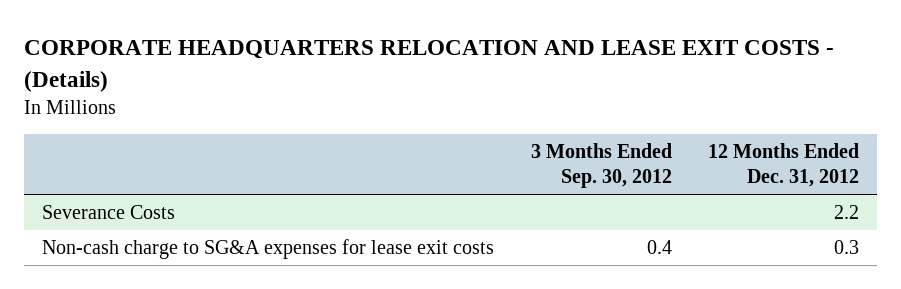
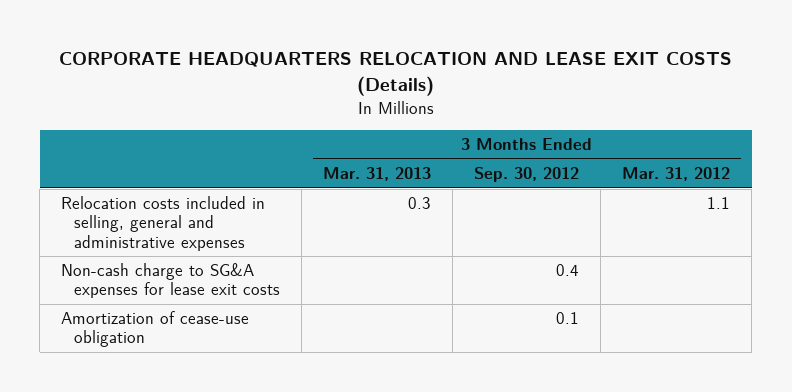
- CORPORATE HEADQUARTERS RELOCATION AND LEASE EXIT COSTS - (Details)
+ CORPORATE HEADQUARTERS RELOCATION AND LEASE EXIT COSTS (Details)
- | 3 Months Ended Sep. 30, 2012 | 12 Months Ended Dec. 31, 2012
+ | 3 Months Ended Mar. 31, 2013 | 3 Months Ended Sep. 30, 2012 | 3 Months Ended Mar. 31, 2012
- Severance Costs | | 2.2
+ Relocation costs included in selling, general and administrative expenses | 0.3 | | 1.1
+ Amortization of cease-use obligation | | 0.1 |

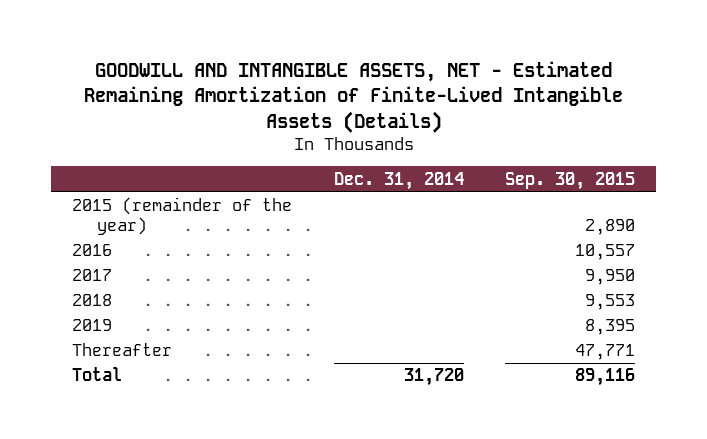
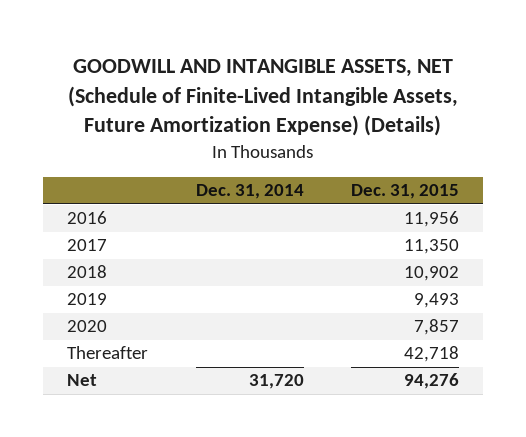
- GOODWILL AND INTANGIBLE ASSETS, NET - Estimated Remaining Amortization of Finite-Lived Intangible Assets (Details)
+ GOODWILL AND INTANGIBLE ASSETS, NET (Schedule of Finite-Lived Intangible Assets, Future Amortization Expense) (Details)
- | Dec. 31, 2014 | Sep. 30, 2015
+ | Dec. 31, 2014 | Dec. 31, 2015
- 2015 (remainder of the year) | | 2,890
+ 2020 | | 7,857
- Total | 31,720 | 89,116
+ Net | 31,720 | 94,276

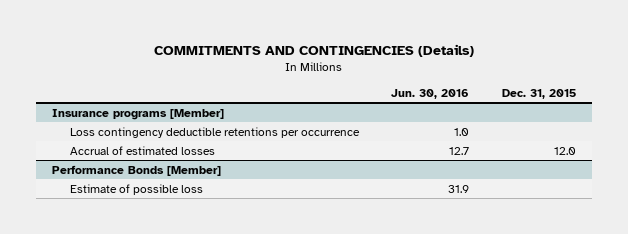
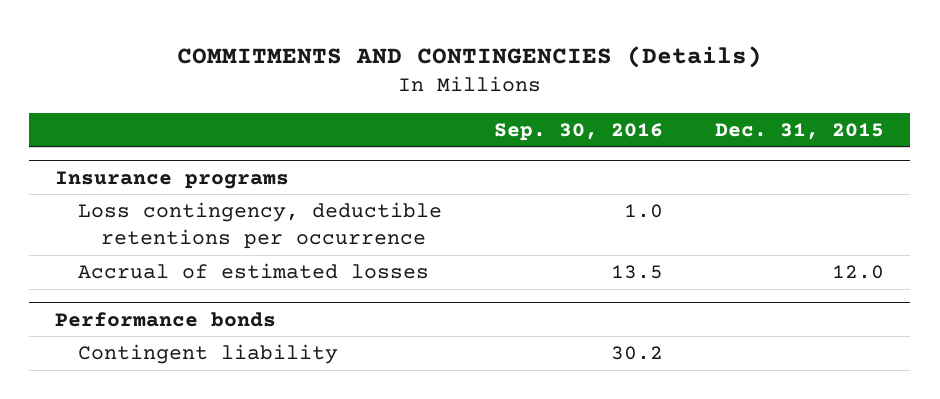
- | Jun. 30, 2016 | Dec. 31, 2015
+ | Sep. 30, 2016 | Dec. 31, 2015
- Insurance programs [Member]
- Loss contingency deductible retentions per occurrence | 1.0 |
+ Insurance programs
+ Loss contingency, deductible retentions per occurrence | 1.0 |
- Performance Bonds [Member]
- Estimate of possible loss | 31.9 |
+ Performance bonds
+ Contingent liability | 30.2 |

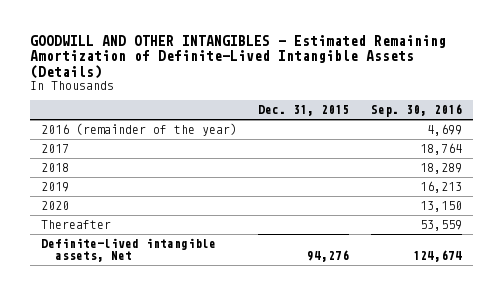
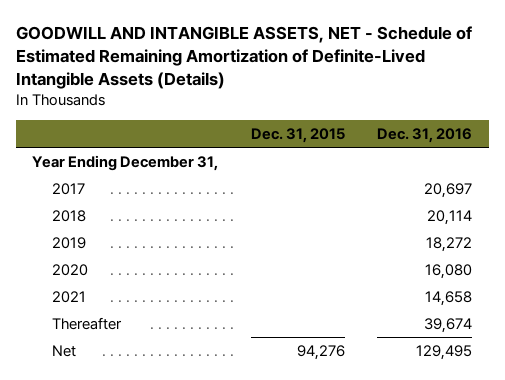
- GOODWILL AND OTHER INTANGIBLES - Estimated Remaining Amortization of Definite-Lived Intangible Assets (Details)
+ GOODWILL AND INTANGIBLE ASSETS, NET - Schedule of Estimated Remaining Amortization of Definite-Lived Intangible Assets (Details)
- | Dec. 31, 2015 | Sep. 30, 2016
+ | Dec. 31, 2015 | Dec. 31, 2016
- 2016 (remainder of the year) | | 4,699
+ Year Ending December 31,
+ 2021 | | 14,658
- Definite-lived intangible assets, Net | 94,276 | 124,674
+ Net | 94,276 | 129,495

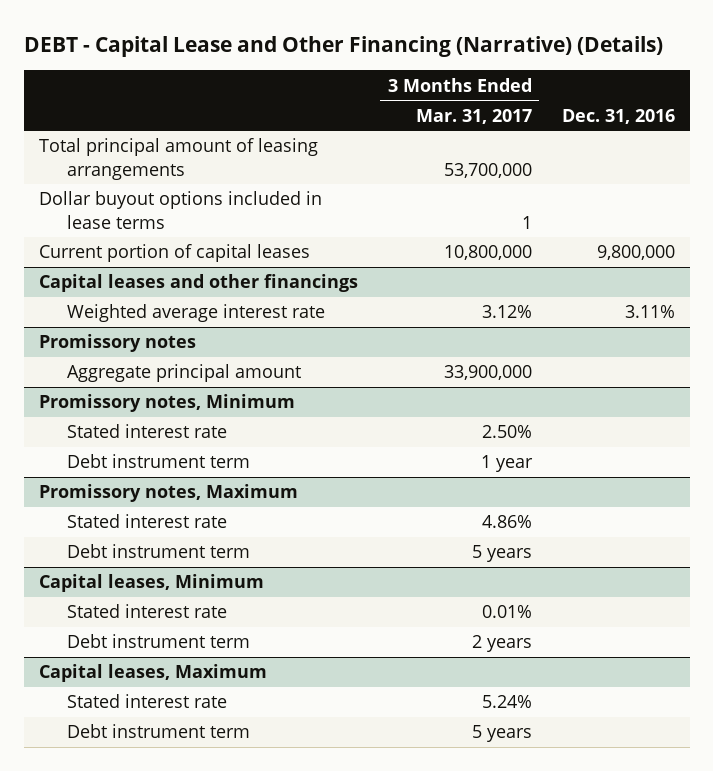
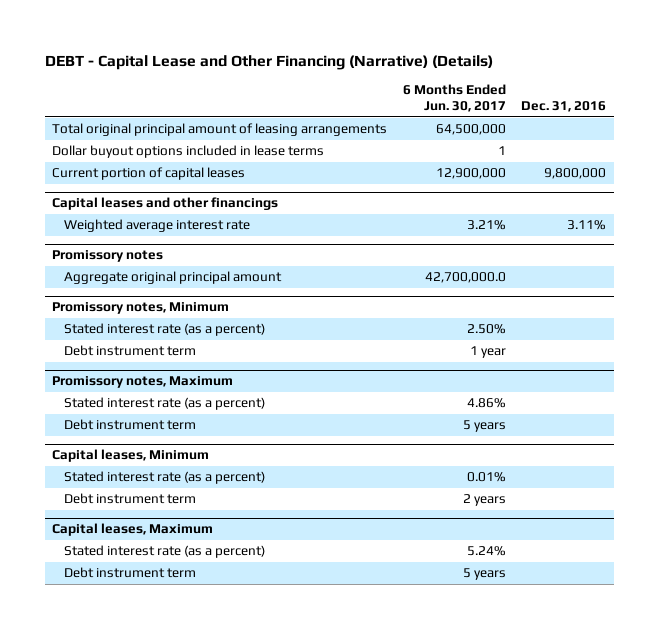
- | 3 Months Ended Mar. 31, 2017 | Dec. 31, 2016
+ | 6 Months Ended Jun. 30, 2017 | Dec. 31, 2016
- Total principal amount of leasing arrangements | 53,700,000 |
+ Total original principal amount of leasing arrangements | 64,500,000 |
@ Promissory notes
- Aggregate principal amount | 33,900,000 |
+ Aggregate original principal amount | 42,700,000.0 |
@ Promissory notes, Minimum
- Stated interest rate | 2.50% |
+ Stated interest rate (as a percent) | 2.50% |
@ Promissory notes, Maximum
- Stated interest rate | 4.86% |
+ Stated interest rate (as a percent) | 4.86% |
@ Capital leases, Minimum
- Stated interest rate | 0.01% |
+ Stated interest rate (as a percent) | 0.01% |
@ Capital leases, Maximum
- Stated interest rate | 5.24% |
+ Stated interest rate (as a percent) | 5.24% |

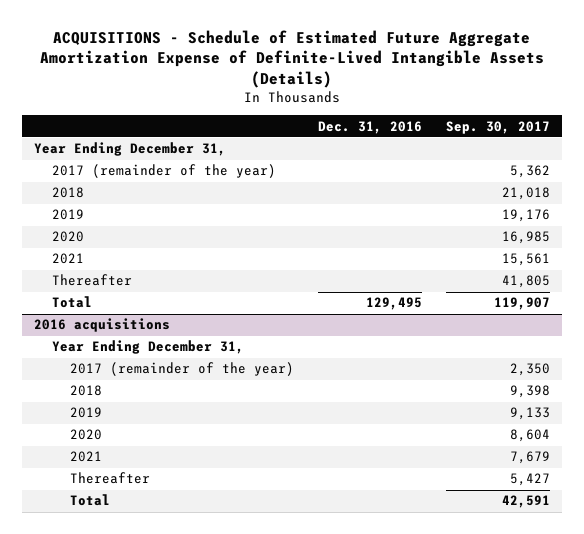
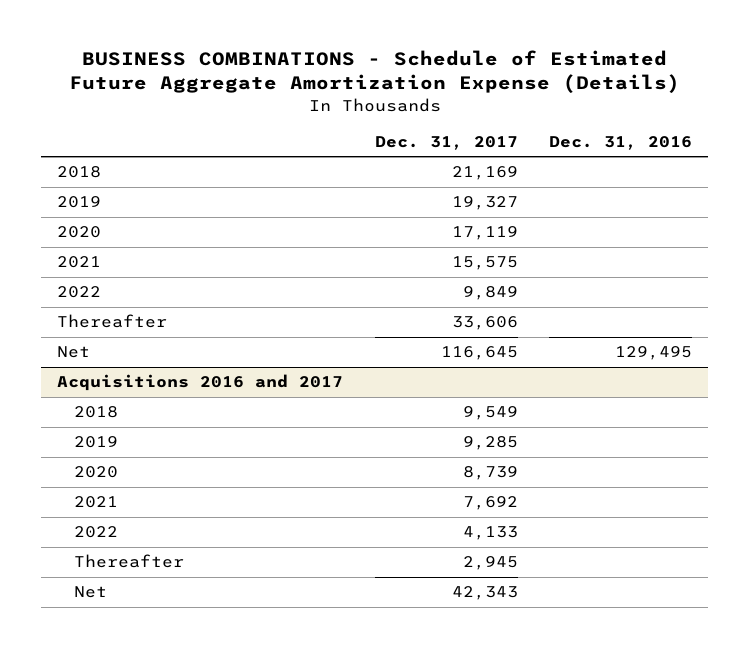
- ACQUISITIONS - Schedule of Estimated Future Aggregate Amortization Expense of Definite-Lived Intangible Assets (Details)
+ BUSINESS COMBINATIONS - Schedule of Estimated Future Aggregate Amortization Expense (Details)
- | Dec. 31, 2016 | Sep. 30, 2017
+ | Dec. 31, 2017 | Dec. 31, 2016
- Year Ending December 31,
- 2017 (remainder of the year) | | 5,362
+ 2022 | 9,849 |
- Total | 129,495 | 119,907
- 2016 acquisitions
- Year Ending December 31,
- 2017 (remainder of the year) | | 2,350
- 2018 | | 9,398
- 2019 | | 9,133
- 2020 | | 8,604
- 2021 | | 7,679
- Thereafter | | 5,427
- Total | | 42,591
+ Net | 116,645 | 129,495
+ Acquisitions 2016 and 2017
+ 2018 | 9,549 |
+ 2019 | 9,285 |
+ 2020 | 8,739 |
+ 2021 | 7,692 |
+ 2022 | 4,133 |
+ Thereafter | 2,945 |
+ Net | 42,343 |

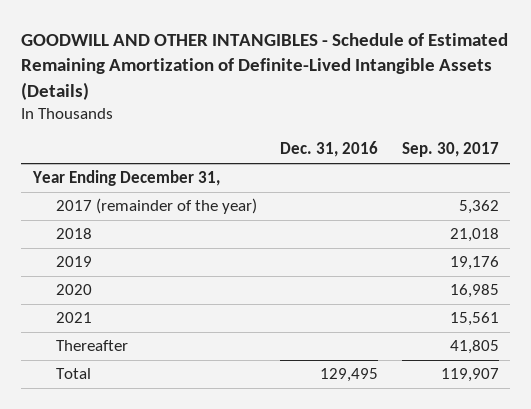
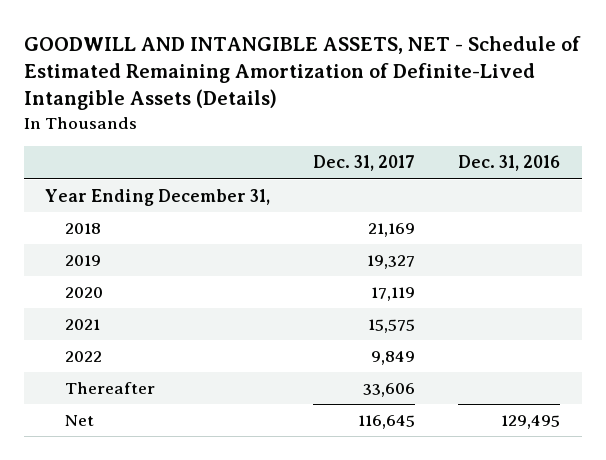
- GOODWILL AND OTHER INTANGIBLES - Schedule of Estimated Remaining Amortization of Definite-Lived Intangible Assets (Details)
+ GOODWILL AND INTANGIBLE ASSETS, NET - Schedule of Estimated Remaining Amortization of Definite-Lived Intangible Assets (Details)
- | Dec. 31, 2016 | Sep. 30, 2017
+ | Dec. 31, 2017 | Dec. 31, 2016
- 2017 (remainder of the year) | | 5,362
+ 2022 | 9,849 |
- Total | 129,495 | 119,907
+ Net | 116,645 | 129,495

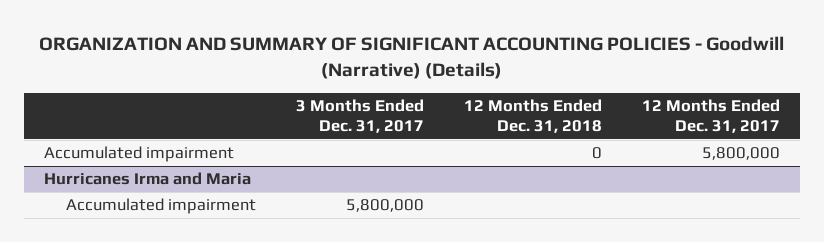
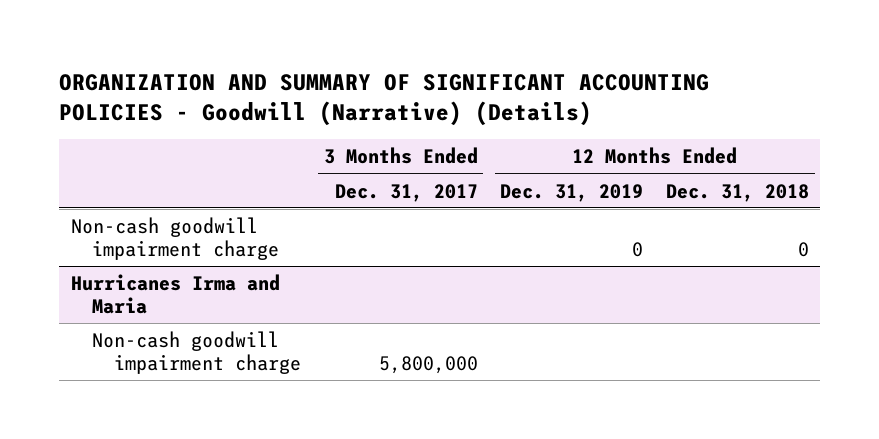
- | 3 Months Ended Dec. 31, 2017 | 12 Months Ended Dec. 31, 2018 | 12 Months Ended Dec. 31, 2017
+ | 3 Months Ended Dec. 31, 2017 | 12 Months Ended Dec. 31, 2019 | 12 Months Ended Dec. 31, 2018
- Accumulated impairment | | 0 | 5,800,000
+ Non-cash goodwill impairment charge | | 0 | 0
@ Hurricanes Irma and Maria
- Accumulated impairment | 5,800,000 | |
+ Non-cash goodwill impairment charge | 5,800,000 | |

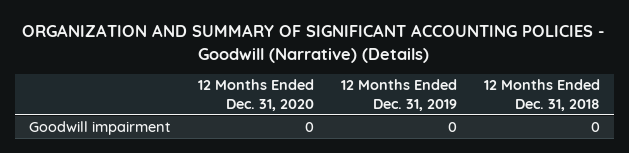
- | 3 Months Ended Dec. 31, 2017 | 12 Months Ended Dec. 31, 2019 | 12 Months Ended Dec. 31, 2018
+ | 12 Months Ended Dec. 31, 2020 | 12 Months Ended Dec. 31, 2019 | 12 Months Ended Dec. 31, 2018
- Non-cash goodwill impairment charge | | 0 | 0
- Hurricanes Irma and Maria
- Non-cash goodwill impairment charge | 5,800,000 | |
+ Goodwill impairment | 0 | 0 | 0

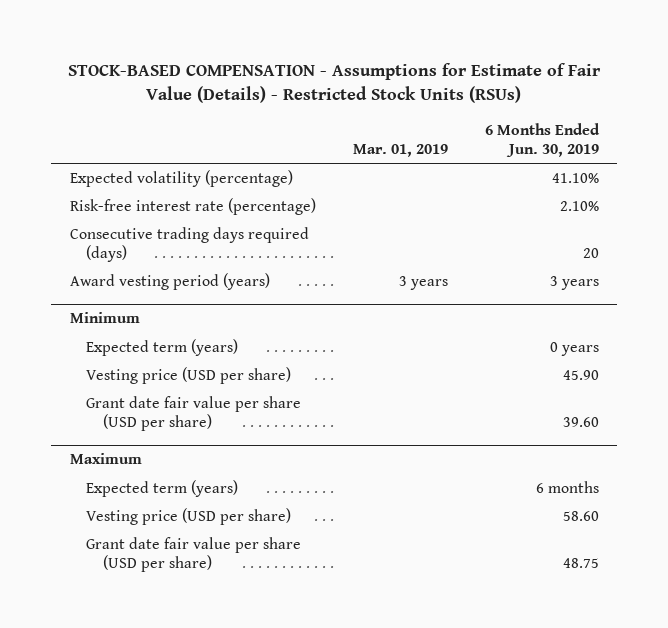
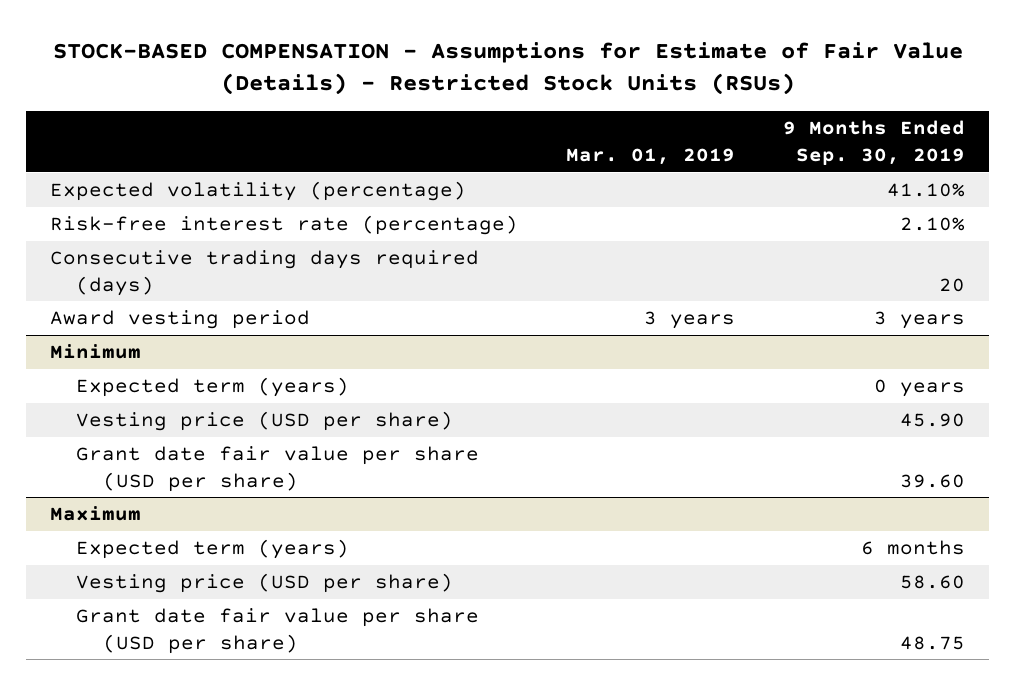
- | Mar. 01, 2019 | 6 Months Ended Jun. 30, 2019
+ | Mar. 01, 2019 | 9 Months Ended Sep. 30, 2019
- Award vesting period (years) | 3 years | 3 years
+ Award vesting period | 3 years | 3 years

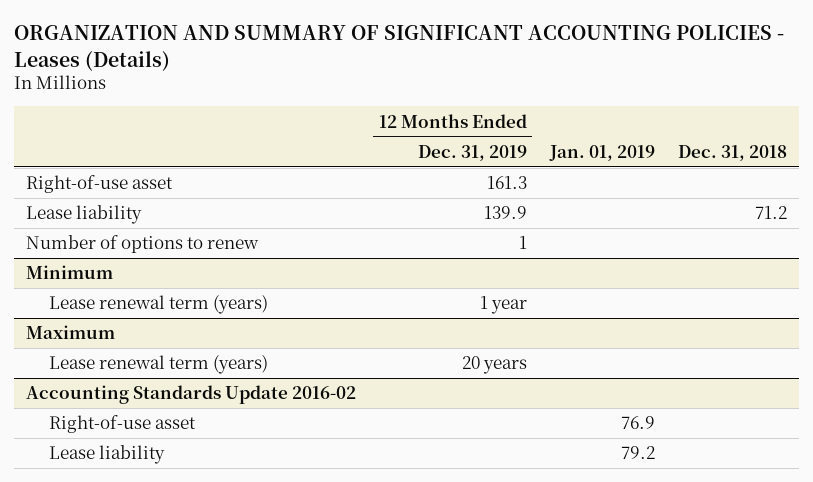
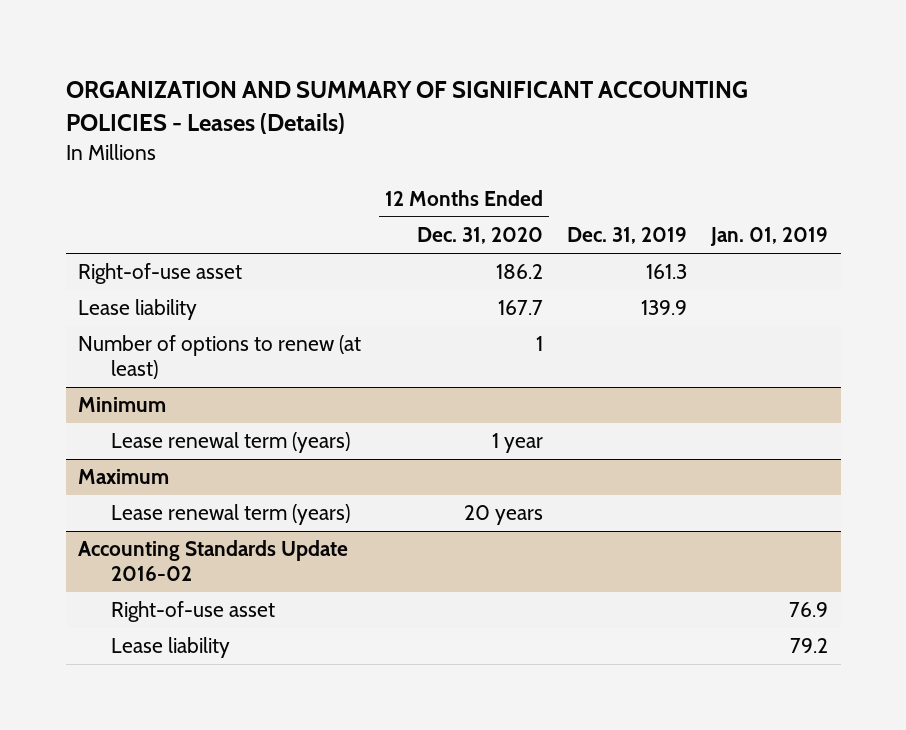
- | 12 Months Ended Dec. 31, 2019 | Jan. 01, 2019 | Dec. 31, 2018
+ | 12 Months Ended Dec. 31, 2020 | Dec. 31, 2019 | Jan. 01, 2019
- Number of options to renew | 1 | |
+ Number of options to renew (at least) | 1 | |

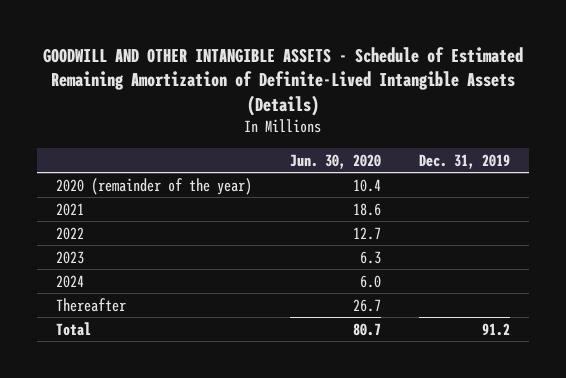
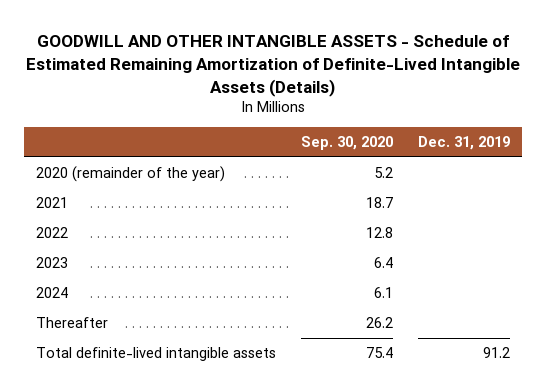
- | Jun. 30, 2020 | Dec. 31, 2019
+ | Sep. 30, 2020 | Dec. 31, 2019
- Total | 80.7 | 91.2
+ Total definite-lived intangible assets | 75.4 | 91.2

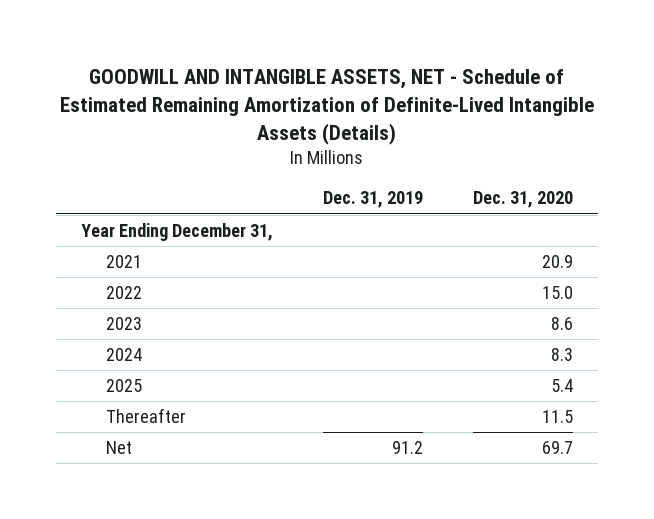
- GOODWILL AND OTHER INTANGIBLE ASSETS - Schedule of Estimated Remaining Amortization of Definite-Lived Intangible Assets (Details)
+ GOODWILL AND INTANGIBLE ASSETS, NET - Schedule of Estimated Remaining Amortization of Definite-Lived Intangible Assets (Details)
- | Sep. 30, 2020 | Dec. 31, 2019
+ | Dec. 31, 2019 | Dec. 31, 2020
- 2020 (remainder of the year) | 5.2 |
+ Year Ending December 31,
+ 2025 | | 5.4
- Total definite-lived intangible assets | 75.4 | 91.2
+ Net | 91.2 | 69.7

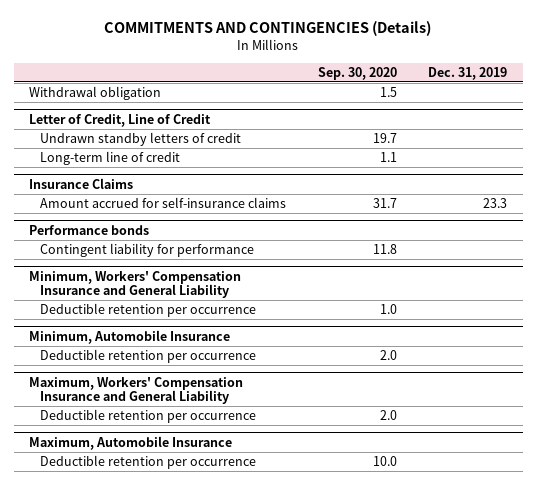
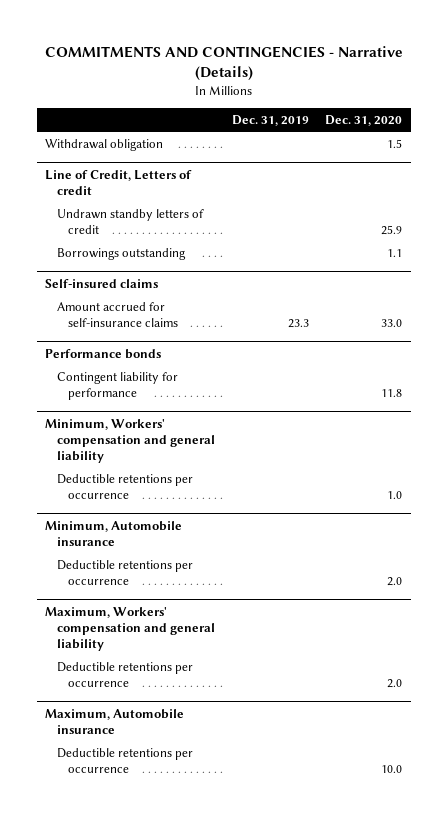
- COMMITMENTS AND CONTINGENCIES (Details)
+ COMMITMENTS AND CONTINGENCIES - Narrative (Details)
- | Sep. 30, 2020 | Dec. 31, 2019
+ | Dec. 31, 2019 | Dec. 31, 2020
- Letter of Credit, Line of Credit
+ Line of Credit, Letters of credit
- Long-term line of credit | 1.1 |
- Insurance Claims
+ Borrowings outstanding | | 1.1
+ Self-insured claims
- Minimum, Workers' Compensation Insurance and General Liability
- Deductible retention per occurrence | 1.0 |
- Minimum, Automobile Insurance
- Deductible retention per occurrence | 2.0 |
- Maximum, Workers' Compensation Insurance and General Liability
- Deductible retention per occurrence | 2.0 |
- Maximum, Automobile Insurance
- Deductible retention per occurrence | 10.0 |
+ Minimum, Workers' compensation and general liability
+ Deductible retentions per occurrence | | 1.0
+ Minimum, Automobile insurance
+ Deductible retentions per occurrence | | 2.0
+ Maximum, Workers' compensation and general liability
+ Deductible retentions per occurrence | | 2.0
+ Maximum, Automobile insurance
+ Deductible retentions per occurrence | | 10.0

